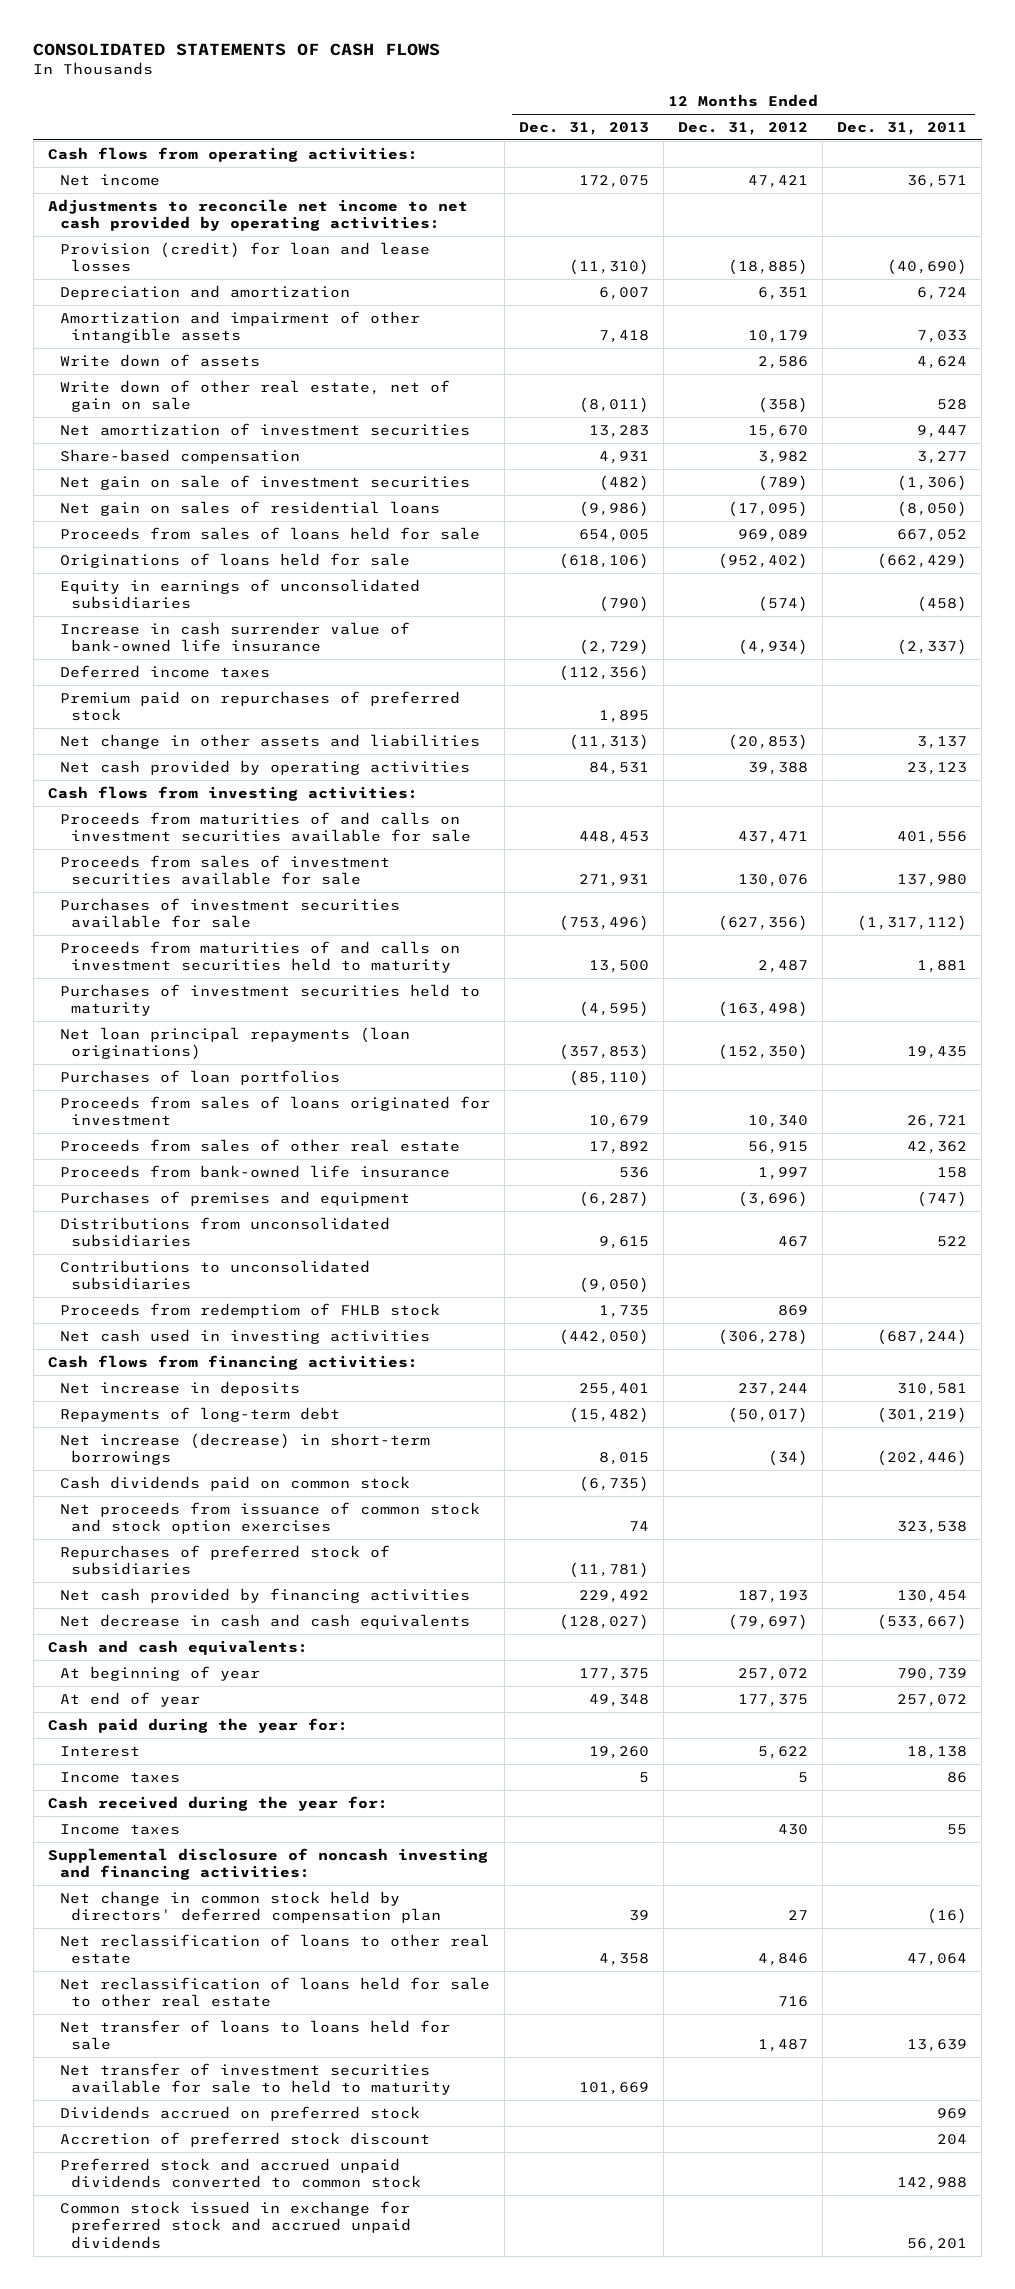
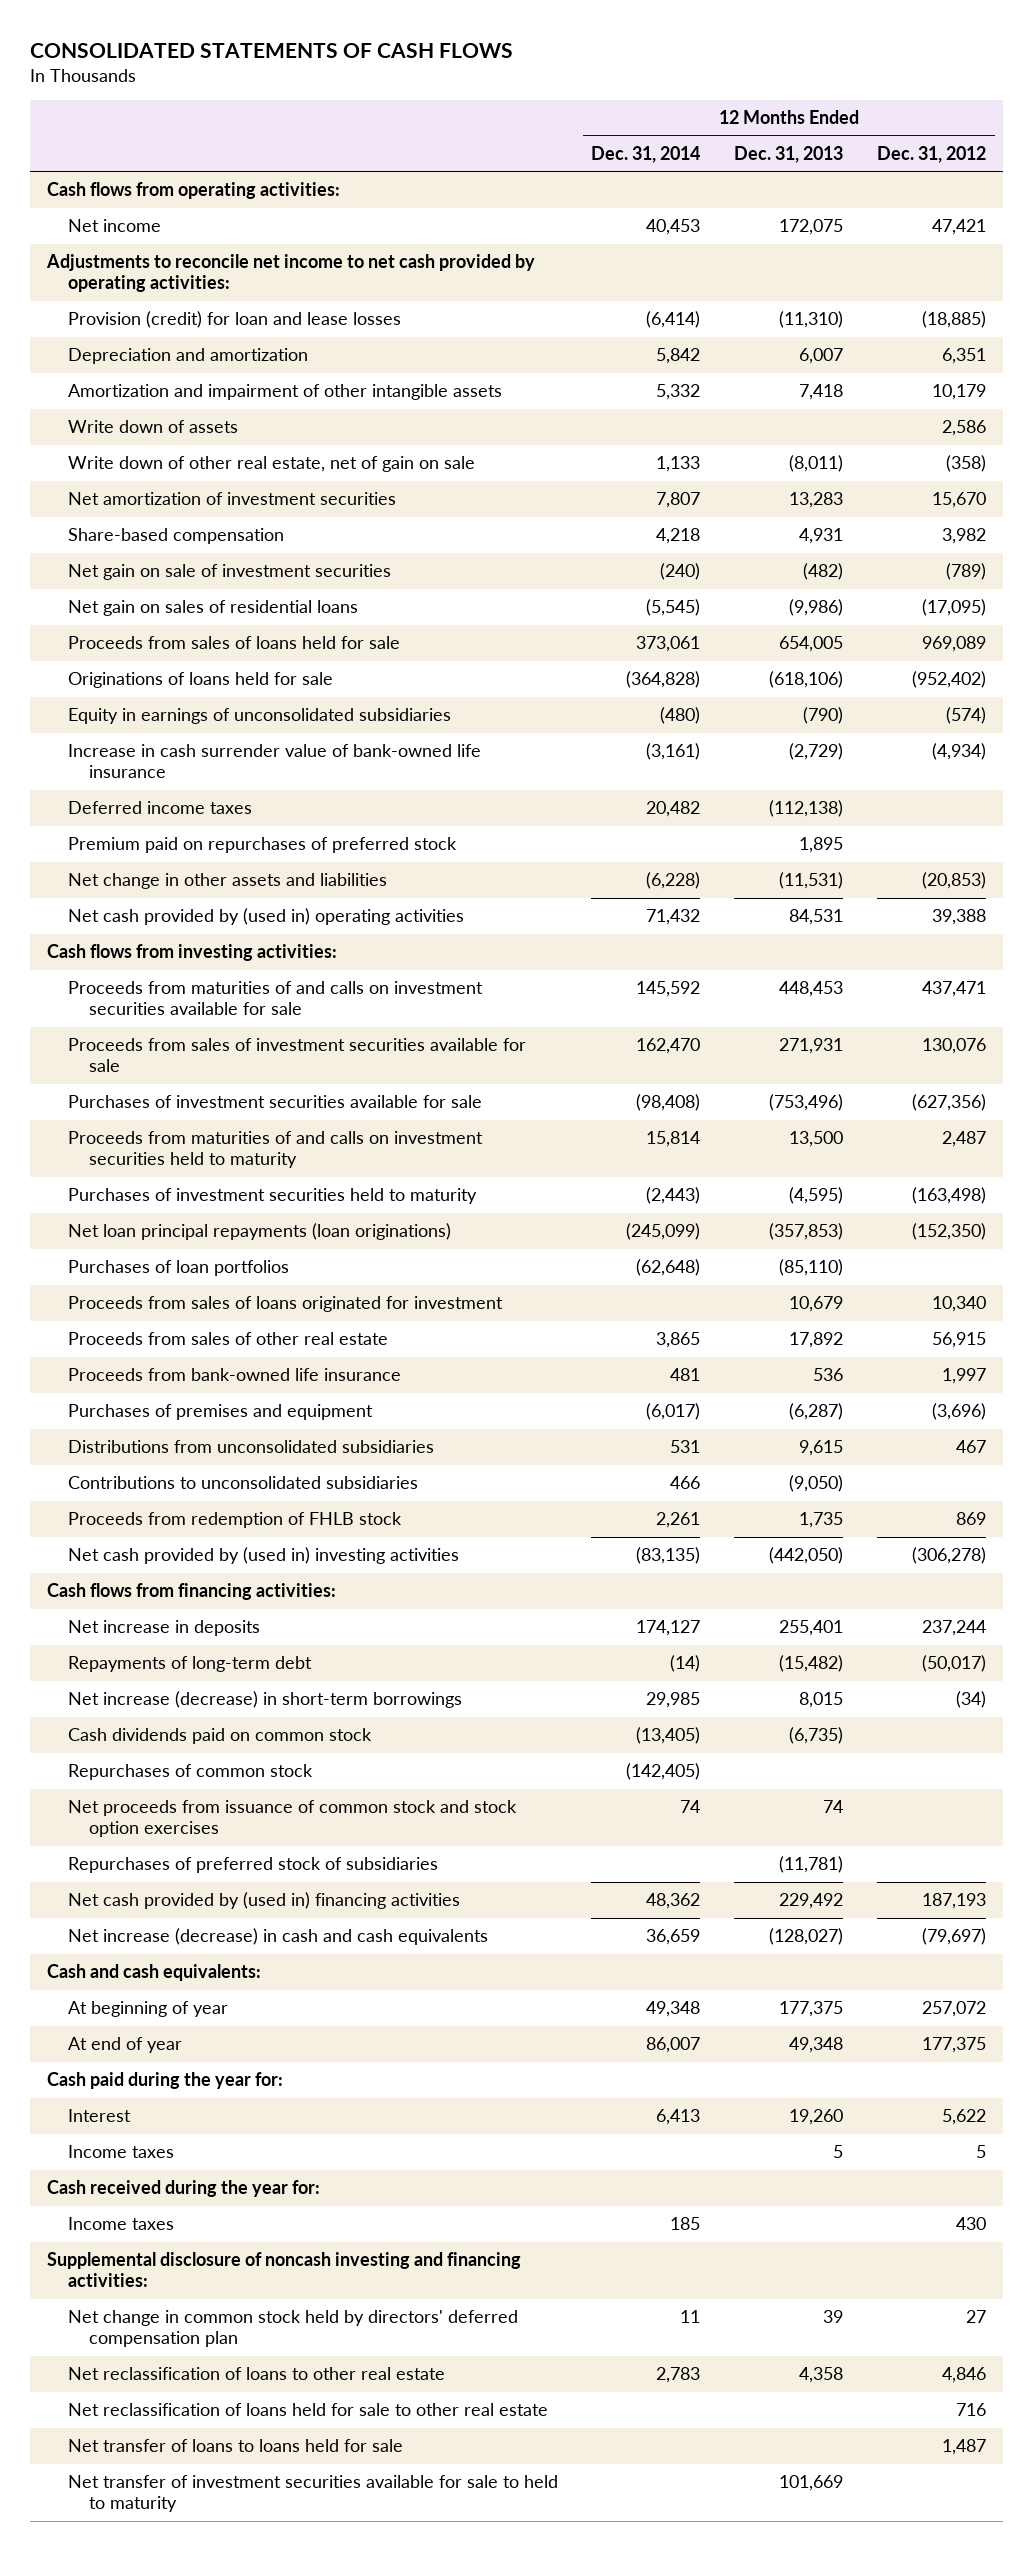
- | 12 Months Ended Dec. 31, 2013 | 12 Months Ended Dec. 31, 2012 | 12 Months Ended Dec. 31, 2011
+ | 12 Months Ended Dec. 31, 2014 | 12 Months Ended Dec. 31, 2013 | 12 Months Ended Dec. 31, 2012
- Deferred income taxes | (112,356) | |
+ Deferred income taxes | 20,482 | (112,138) |
- Net change in other assets and liabilities | (11,313) | (20,853) | 3,137
- Net cash provided by operating activities | 84,531 | 39,388 | 23,123
+ Net change in other assets and liabilities | (6,228) | (11,531) | (20,853)
+ Net cash provided by (used in) operating activities | 71,432 | 84,531 | 39,388
- Proceeds from redemptiom of FHLB stock | 1,735 | 869 |
- Net cash used in investing activities | (442,050) | (306,278) | (687,244)
+ Proceeds from redemption of FHLB stock | 2,261 | 1,735 | 869
+ Net cash provided by (used in) investing activities | (83,135) | (442,050) | (306,278)
+ Repurchases of common stock | (142,405) | |
- Net cash provided by financing activities | 229,492 | 187,193 | 130,454
- Net decrease in cash and cash equivalents | (128,027) | (79,697) | (533,667)
+ Net cash provided by (used in) financing activities | 48,362 | 229,492 | 187,193
+ Net increase (decrease) in cash and cash equivalents | 36,659 | (128,027) | (79,697)
- Dividends accrued on preferred stock | | | 969
- Accretion of preferred stock discount | | | 204
- Preferred stock and accrued unpaid dividends converted to common stock | | | 142,988
- Common stock issued in exchange for preferred stock and accrued unpaid dividends | | | 56,201

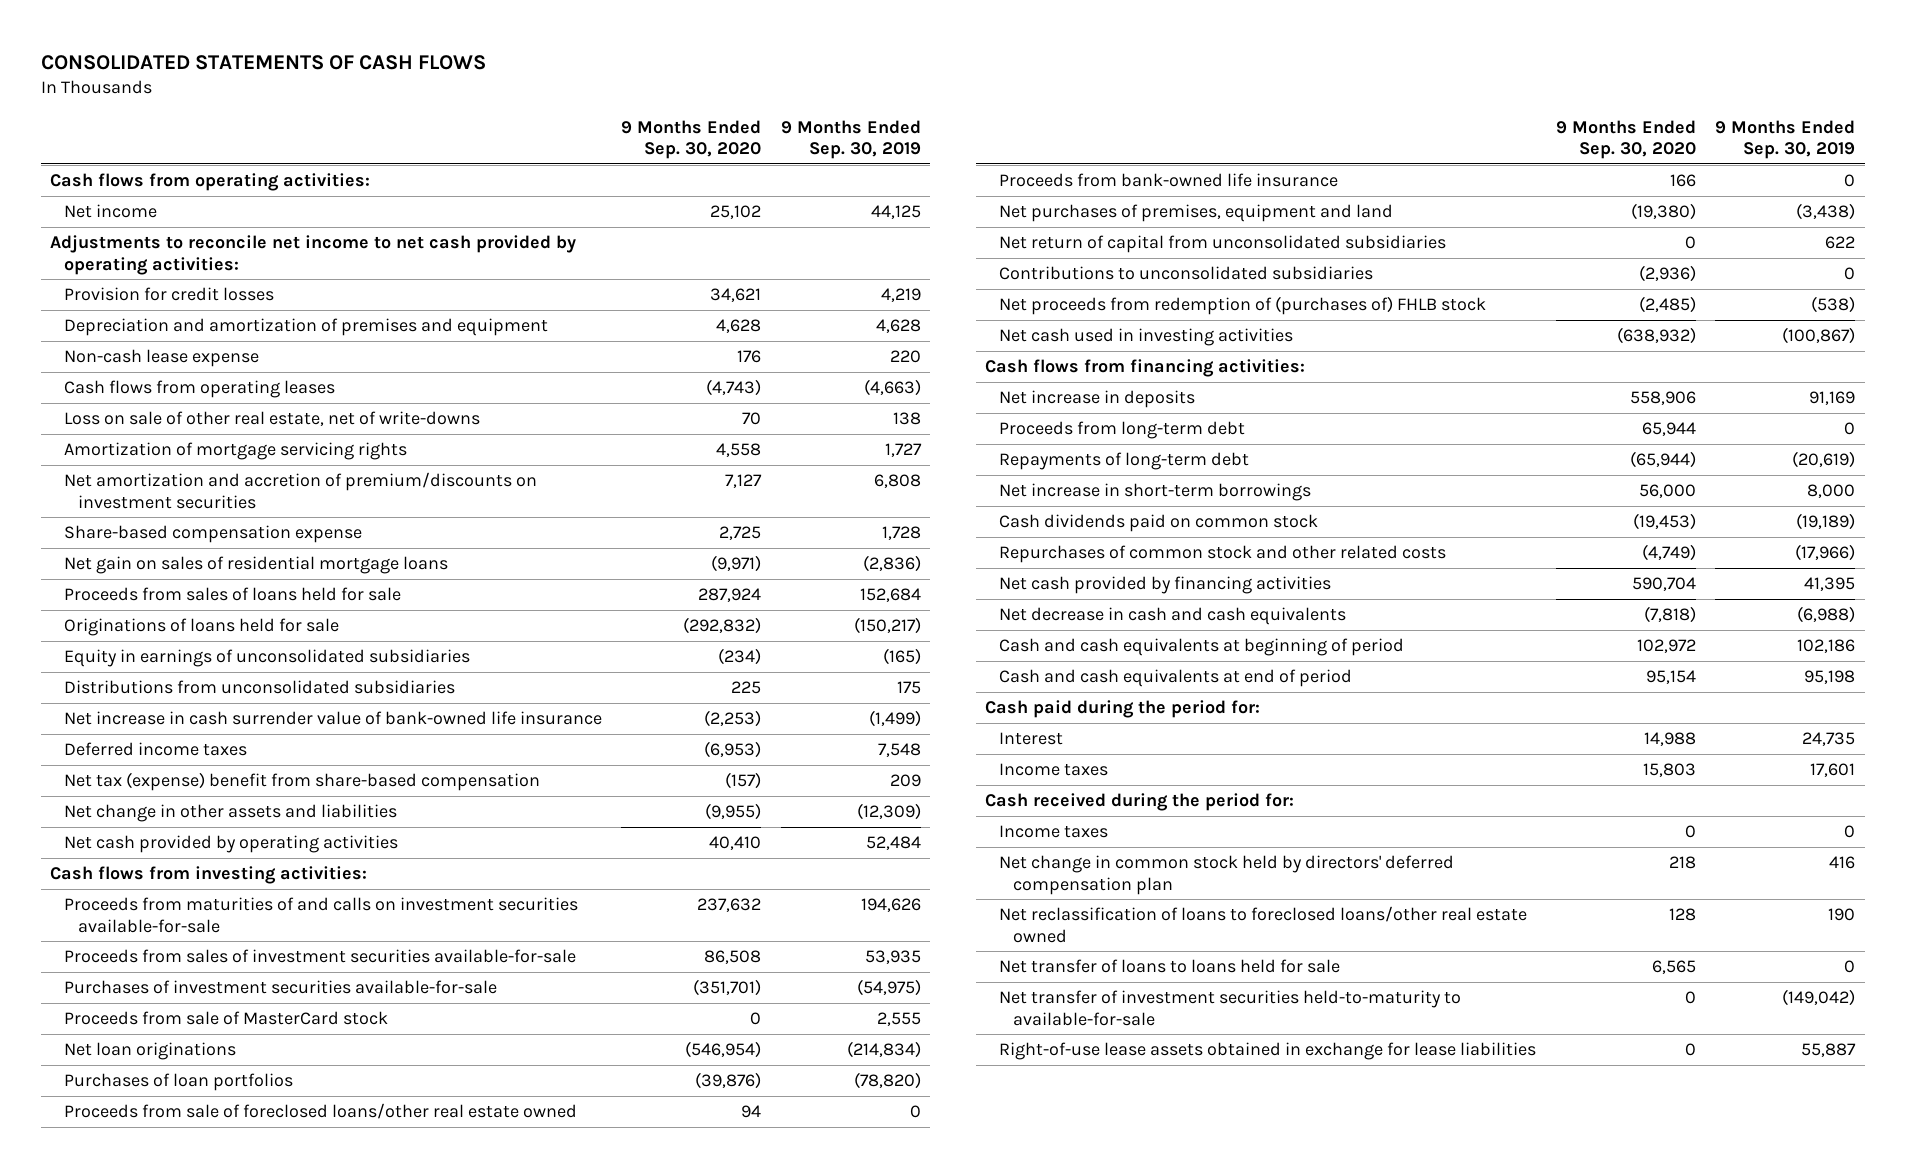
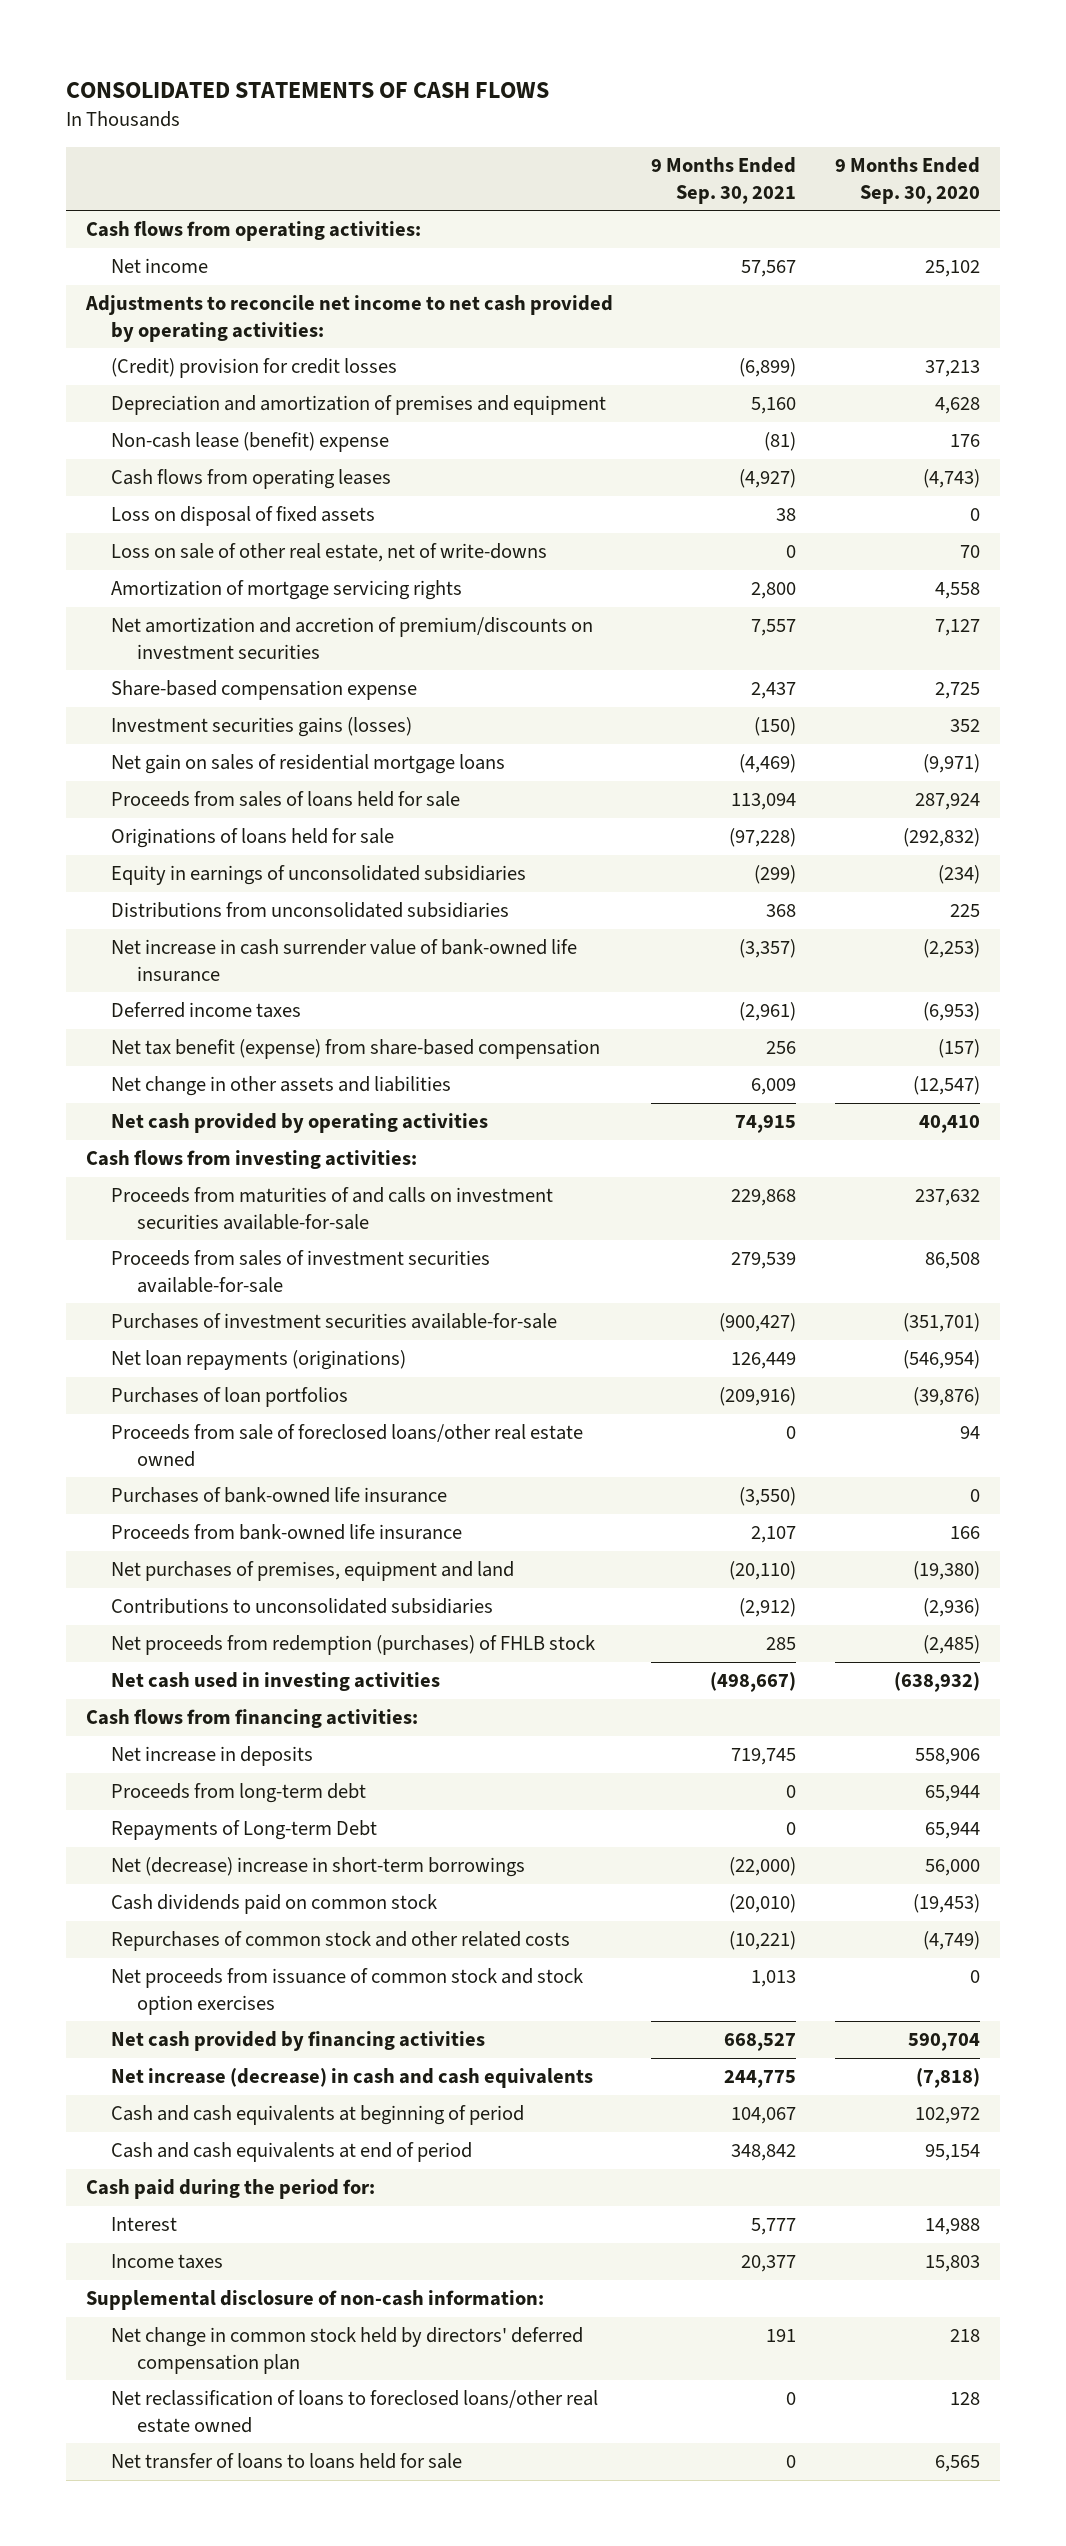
- | 9 Months Ended Sep. 30, 2020 | 9 Months Ended Sep. 30, 2019
+ | 9 Months Ended Sep. 30, 2021 | 9 Months Ended Sep. 30, 2020
- Provision for credit losses | 34,621 | 4,219
+ (Credit) provision for credit losses | (6,899) | 37,213
- Non-cash lease expense | 176 | 220
+ Non-cash lease (benefit) expense | (81) | 176
+ Loss on disposal of fixed assets | 38 | 0
+ Investment securities gains (losses) | (150) | 352
- Net tax (expense) benefit from share-based compensation | (157) | 209
- Net change in other assets and liabilities | (9,955) | (12,309)
+ Net tax benefit (expense) from share-based compensation | 256 | (157)
+ Net change in other assets and liabilities | 6,009 | (12,547)
- Proceeds from sale of MasterCard stock | 0 | 2,555
- Net loan originations | (546,954) | (214,834)
+ Net loan repayments (originations) | 126,449 | (546,954)
+ Purchases of bank-owned life insurance | (3,550) | 0
- Net return of capital from unconsolidated subsidiaries | 0 | 622
- Net proceeds from redemption of (purchases of) FHLB stock | (2,485) | (538)
+ Net proceeds from redemption (purchases) of FHLB stock | 285 | (2,485)
- Repayments of long-term debt | (65,944) | (20,619)
- Net increase in short-term borrowings | 56,000 | 8,000
+ Repayments of Long-term Debt | 0 | 65,944
+ Net (decrease) increase in short-term borrowings | (22,000) | 56,000
+ Net proceeds from issuance of common stock and stock option exercises | 1,013 | 0
- Net decrease in cash and cash equivalents | (7,818) | (6,988)
+ Net increase (decrease) in cash and cash equivalents | 244,775 | (7,818)
- Cash received during the period for:
- Income taxes | 0 | 0
+ Supplemental disclosure of non-cash information:
- Net transfer of investment securities held-to-maturity to available-for-sale | 0 | (149,042)
- Right-of-use lease assets obtained in exchange for lease liabilities | 0 | 55,887

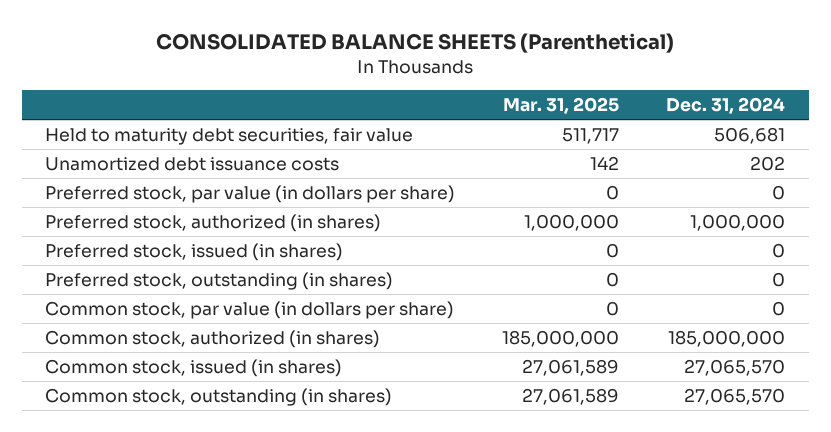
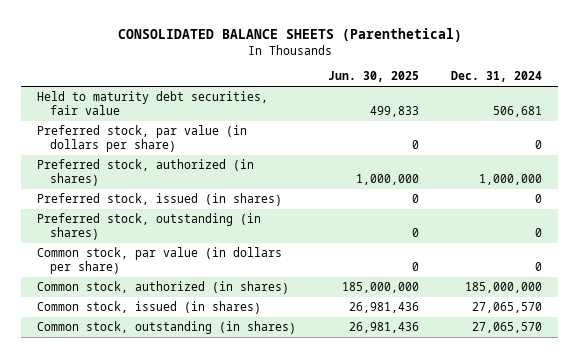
- | Mar. 31, 2025 | Dec. 31, 2024
+ | Jun. 30, 2025 | Dec. 31, 2024
- Unamortized debt issuance costs | 142 | 202

